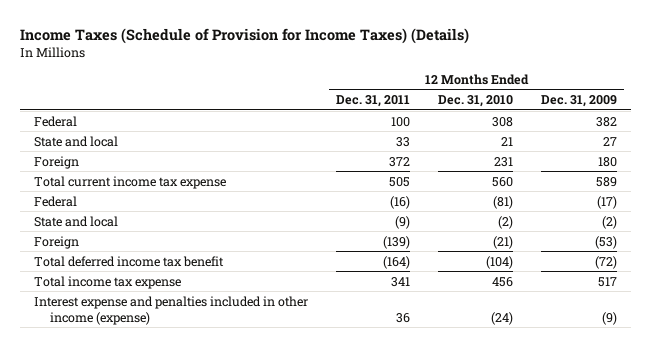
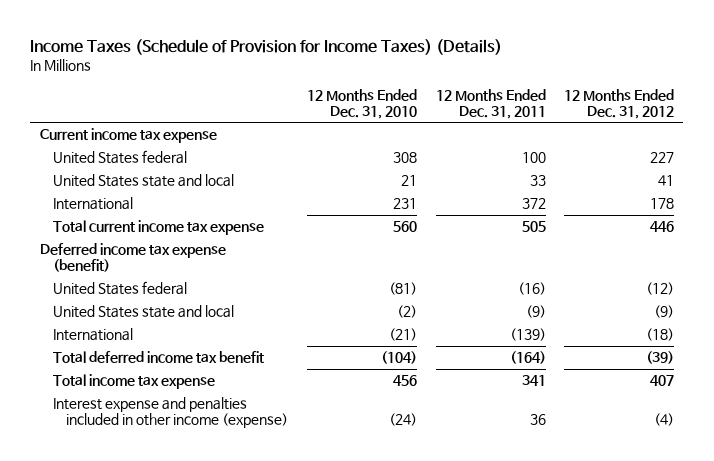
- | 12 Months Ended Dec. 31, 2011 | 12 Months Ended Dec. 31, 2010 | 12 Months Ended Dec. 31, 2009
+ | 12 Months Ended Dec. 31, 2010 | 12 Months Ended Dec. 31, 2011 | 12 Months Ended Dec. 31, 2012
- Federal | 100 | 308 | 382
- State and local | 33 | 21 | 27
- Foreign | 372 | 231 | 180
+ Current income tax expense
+ United States federal | 308 | 100 | 227
+ United States state and local | 21 | 33 | 41
+ International | 231 | 372 | 178
- Federal | (16) | (81) | (17)
- State and local | (9) | (2) | (2)
- Foreign | (139) | (21) | (53)
+ Deferred income tax expense (benefit)
+ United States federal | (81) | (16) | (12)
+ United States state and local | (2) | (9) | (9)
+ International | (21) | (139) | (18)

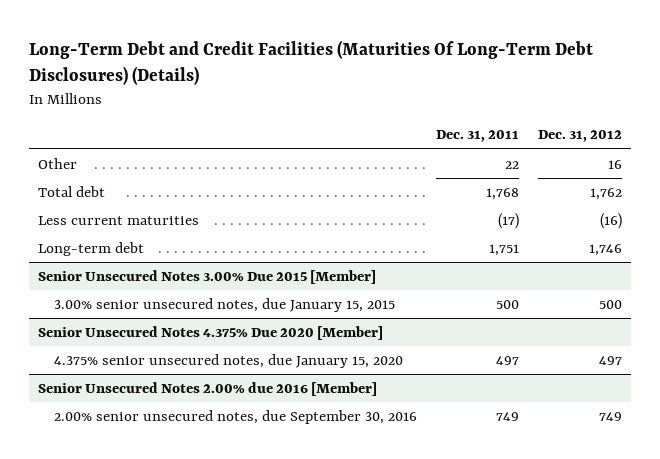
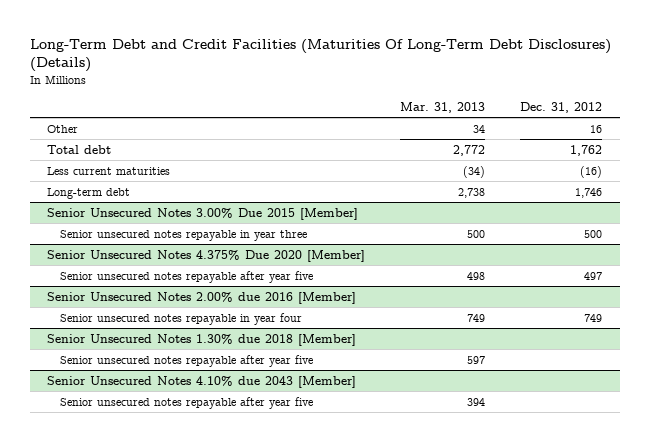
- | Dec. 31, 2011 | Dec. 31, 2012
+ | Mar. 31, 2013 | Dec. 31, 2012
@ Senior Unsecured Notes 3.00% Due 2015 [Member]
- 3.00% senior unsecured notes, due January 15, 2015 | 500 | 500
+ Senior unsecured notes repayable in year three | 500 | 500
@ Senior Unsecured Notes 4.375% Due 2020 [Member]
- 4.375% senior unsecured notes, due January 15, 2020 | 497 | 497
+ Senior unsecured notes repayable after year five | 498 | 497
@ Senior Unsecured Notes 2.00% due 2016 [Member]
- 2.00% senior unsecured notes, due September 30, 2016 | 749 | 749
+ Senior unsecured notes repayable in year four | 749 | 749
+ Senior Unsecured Notes 1.30% due 2018 [Member]
+ Senior unsecured notes repayable after year five | 597 |
+ Senior Unsecured Notes 4.10% due 2043 [Member]
+ Senior unsecured notes repayable after year five | 394 |

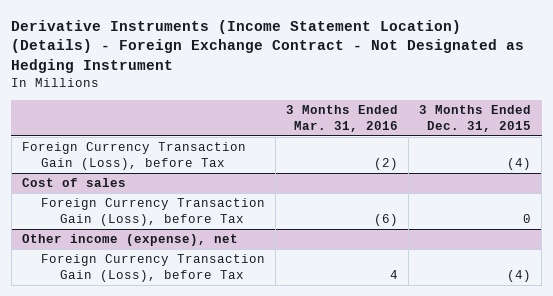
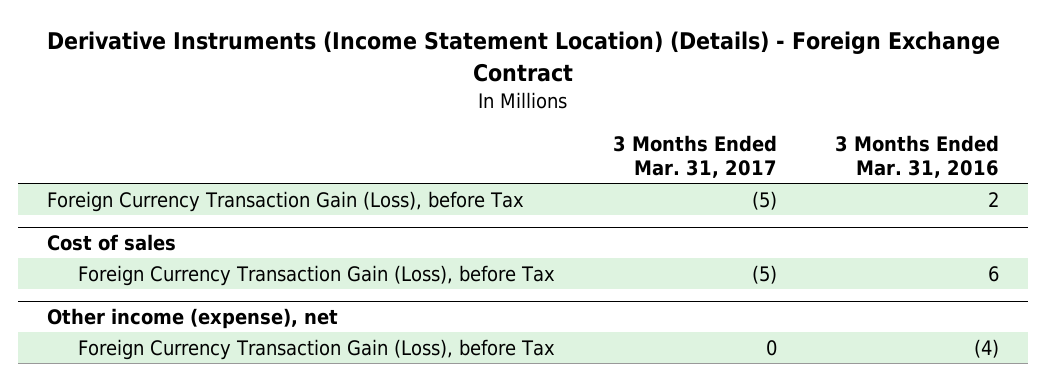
- Derivative Instruments (Income Statement Location) (Details) - Foreign Exchange Contract - Not Designated as Hedging Instrument
+ Derivative Instruments (Income Statement Location) (Details) - Foreign Exchange Contract
- | 3 Months Ended Mar. 31, 2016 | 3 Months Ended Dec. 31, 2015
+ | 3 Months Ended Mar. 31, 2017 | 3 Months Ended Mar. 31, 2016
- Foreign Currency Transaction Gain (Loss), before Tax | (2) | (4)
+ Foreign Currency Transaction Gain (Loss), before Tax | (5) | 2
@ Cost of sales
- Foreign Currency Transaction Gain (Loss), before Tax | (6) | 0
+ Foreign Currency Transaction Gain (Loss), before Tax | (5) | 6
@ Other income (expense), net
- Foreign Currency Transaction Gain (Loss), before Tax | 4 | (4)
+ Foreign Currency Transaction Gain (Loss), before Tax | 0 | (4)

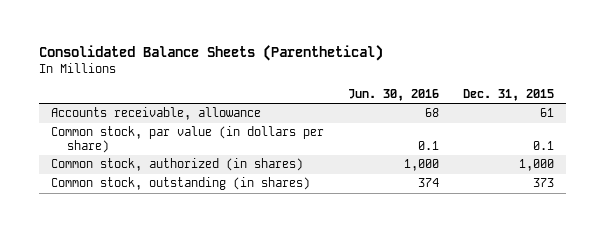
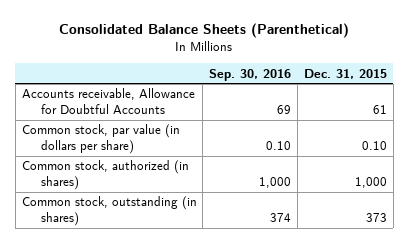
- | Jun. 30, 2016 | Dec. 31, 2015
+ | Sep. 30, 2016 | Dec. 31, 2015
- Accounts receivable, allowance | 68 | 61
- Common stock, par value (in dollars per share) | 0.1 | 0.1
+ Accounts receivable, Allowance for Doubtful Accounts | 69 | 61
+ Common stock, par value (in dollars per share) | 0.10 | 0.10

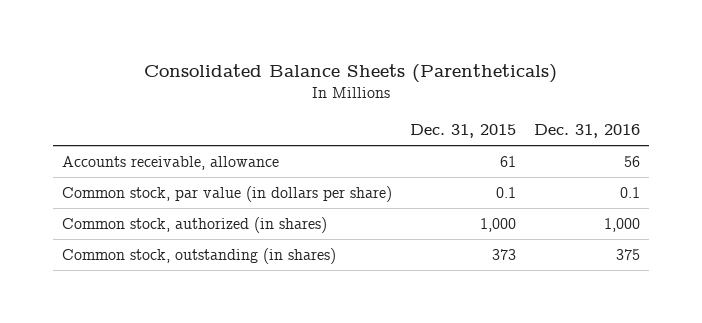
- Consolidated Balance Sheets (Parenthetical)
+ Consolidated Balance Sheets (Parentheticals)
- | Sep. 30, 2016 | Dec. 31, 2015
+ | Dec. 31, 2015 | Dec. 31, 2016
- Accounts receivable, Allowance for Doubtful Accounts | 69 | 61
- Common stock, par value (in dollars per share) | 0.10 | 0.10
+ Accounts receivable, allowance | 61 | 56
+ Common stock, par value (in dollars per share) | 0.1 | 0.1

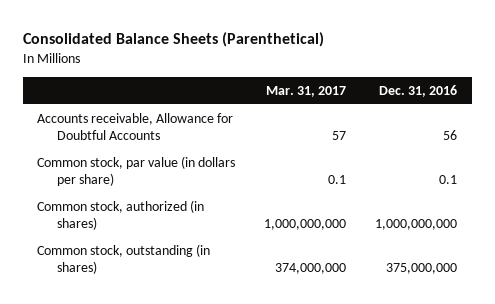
- Consolidated Balance Sheets (Parentheticals)
+ Consolidated Balance Sheets (Parenthetical)
- | Dec. 31, 2015 | Dec. 31, 2016
+ | Mar. 31, 2017 | Dec. 31, 2016
- Accounts receivable, allowance | 61 | 56
+ Accounts receivable, Allowance for Doubtful Accounts | 57 | 56
- Common stock, authorized (in shares) | 1,000 | 1,000
- Common stock, outstanding (in shares) | 373 | 375
+ Common stock, authorized (in shares) | 1,000,000,000 | 1,000,000,000
+ Common stock, outstanding (in shares) | 374,000,000 | 375,000,000

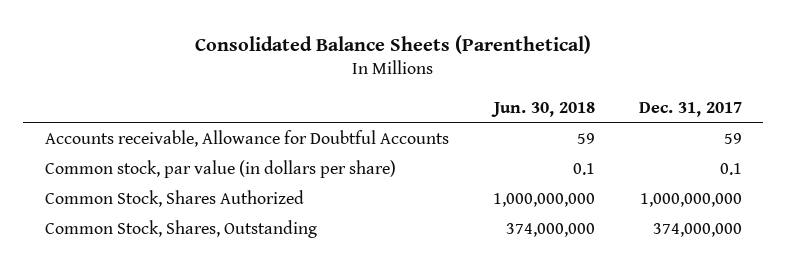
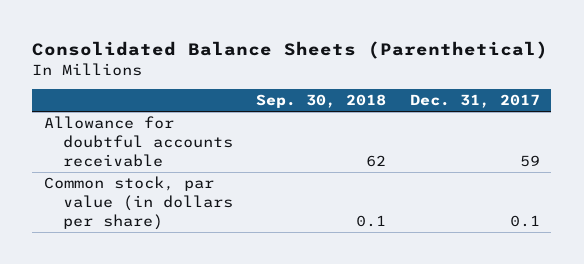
- | Jun. 30, 2018 | Dec. 31, 2017
+ | Sep. 30, 2018 | Dec. 31, 2017
- Accounts receivable, Allowance for Doubtful Accounts | 59 | 59
+ Allowance for doubtful accounts receivable | 62 | 59
- Common Stock, Shares Authorized | 1,000,000,000 | 1,000,000,000
- Common Stock, Shares, Outstanding | 374,000,000 | 374,000,000

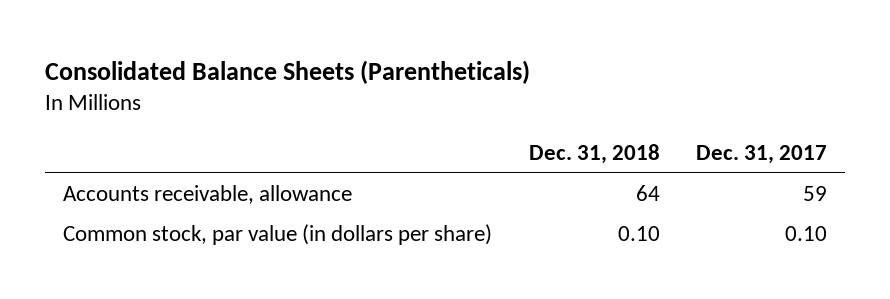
- Consolidated Balance Sheets (Parenthetical)
+ Consolidated Balance Sheets (Parentheticals)
- | Sep. 30, 2018 | Dec. 31, 2017
+ | Dec. 31, 2018 | Dec. 31, 2017
- Allowance for doubtful accounts receivable | 62 | 59
- Common stock, par value (in dollars per share) | 0.1 | 0.1
+ Accounts receivable, allowance | 64 | 59
+ Common stock, par value (in dollars per share) | 0.10 | 0.10

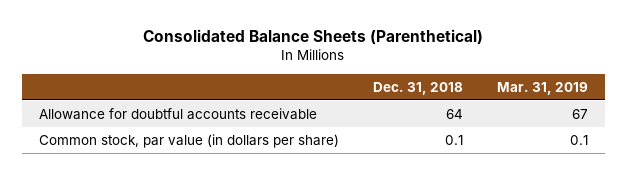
- Consolidated Balance Sheets (Parentheticals)
+ Consolidated Balance Sheets (Parenthetical)
- | Dec. 31, 2018 | Dec. 31, 2017
+ | Dec. 31, 2018 | Mar. 31, 2019
- Accounts receivable, allowance | 64 | 59
- Common stock, par value (in dollars per share) | 0.10 | 0.10
+ Allowance for doubtful accounts receivable | 64 | 67
+ Common stock, par value (in dollars per share) | 0.1 | 0.1

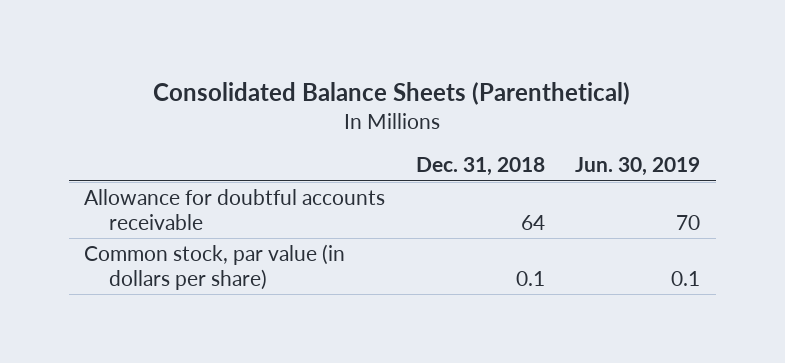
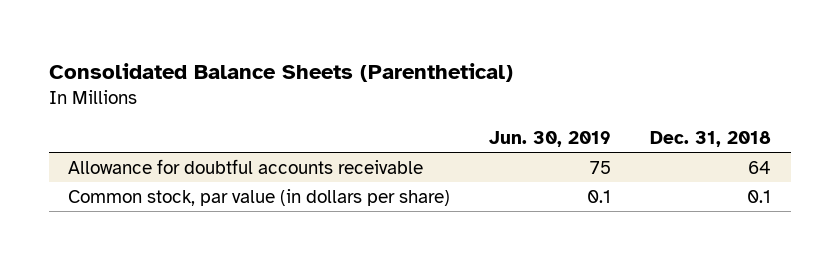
- | Dec. 31, 2018 | Jun. 30, 2019
+ | Jun. 30, 2019 | Dec. 31, 2018
- Allowance for doubtful accounts receivable | 64 | 70
+ Allowance for doubtful accounts receivable | 75 | 64

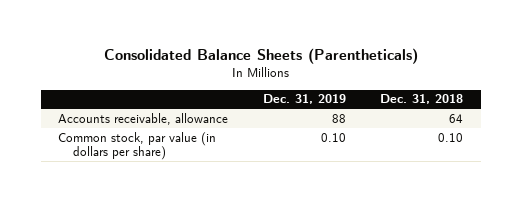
- Consolidated Balance Sheets (Parenthetical)
+ Consolidated Balance Sheets (Parentheticals)
- | Jun. 30, 2019 | Dec. 31, 2018
+ | Dec. 31, 2019 | Dec. 31, 2018
- Allowance for doubtful accounts receivable | 75 | 64
- Common stock, par value (in dollars per share) | 0.1 | 0.1
+ Accounts receivable, allowance | 88 | 64
+ Common stock, par value (in dollars per share) | 0.10 | 0.10

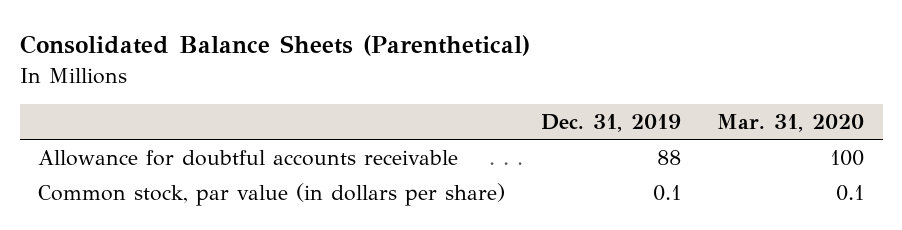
- Consolidated Balance Sheets (Parentheticals)
+ Consolidated Balance Sheets (Parenthetical)
- | Dec. 31, 2019 | Dec. 31, 2018
+ | Dec. 31, 2019 | Mar. 31, 2020
- Accounts receivable, allowance | 88 | 64
- Common stock, par value (in dollars per share) | 0.10 | 0.10
+ Allowance for doubtful accounts receivable | 88 | 100
+ Common stock, par value (in dollars per share) | 0.1 | 0.1

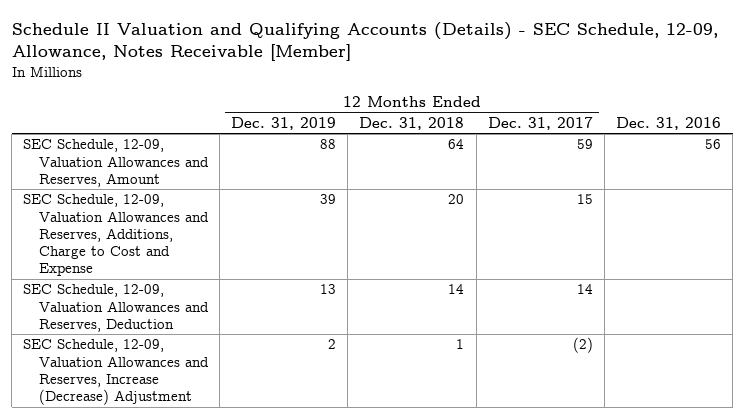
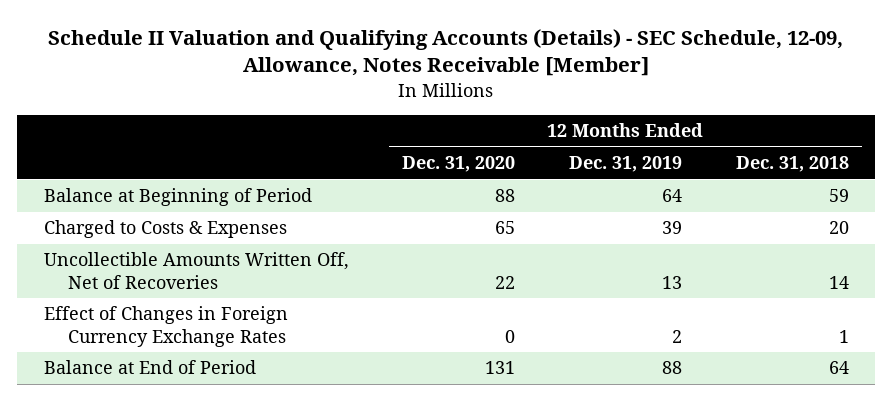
- | 12 Months Ended Dec. 31, 2019 | 12 Months Ended Dec. 31, 2018 | 12 Months Ended Dec. 31, 2017 | Dec. 31, 2016
+ | 12 Months Ended Dec. 31, 2020 | 12 Months Ended Dec. 31, 2019 | 12 Months Ended Dec. 31, 2018
- SEC Schedule, 12-09, Valuation Allowances and Reserves, Amount | 88 | 64 | 59 | 56
- SEC Schedule, 12-09, Valuation Allowances and Reserves, Additions, Charge to Cost and Expense | 39 | 20 | 15 |
- SEC Schedule, 12-09, Valuation Allowances and Reserves, Deduction | 13 | 14 | 14 |
- SEC Schedule, 12-09, Valuation Allowances and Reserves, Increase (Decrease) Adjustment | 2 | 1 | (2) |
+ Balance at Beginning of Period | 88 | 64 | 59
+ Charged to Costs & Expenses | 65 | 39 | 20
+ Uncollectible Amounts Written Off, Net of Recoveries | 22 | 13 | 14
+ Effect of Changes in Foreign Currency Exchange Rates | 0 | 2 | 1
+ Balance at End of Period | 131 | 88 | 64

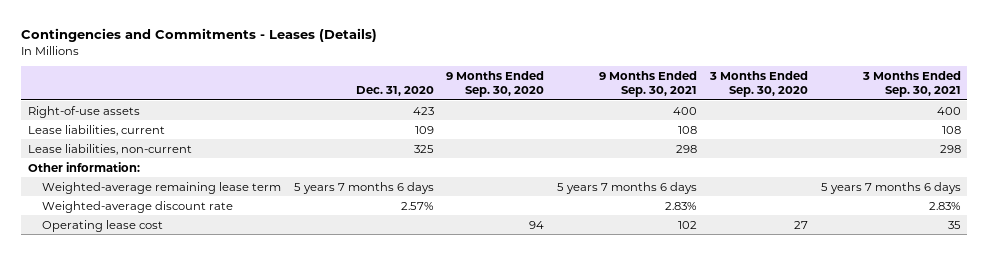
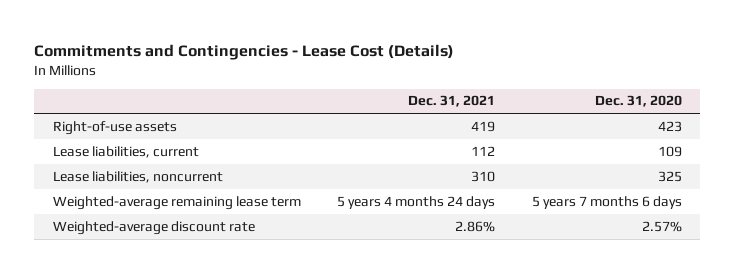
- Contingencies and Commitments - Leases (Details)
+ Commitments and Contingencies - Lease Cost (Details)
- | Dec. 31, 2020 | 9 Months Ended Sep. 30, 2020 | 9 Months Ended Sep. 30, 2021 | 3 Months Ended Sep. 30, 2020 | 3 Months Ended Sep. 30, 2021
+ | Dec. 31, 2021 | Dec. 31, 2020
- Lease liabilities, non-current | 325 | | 298 | | 298
- Other information:
+ Lease liabilities, noncurrent | 310 | 325
- Operating lease cost | | 94 | 102 | 27 | 35

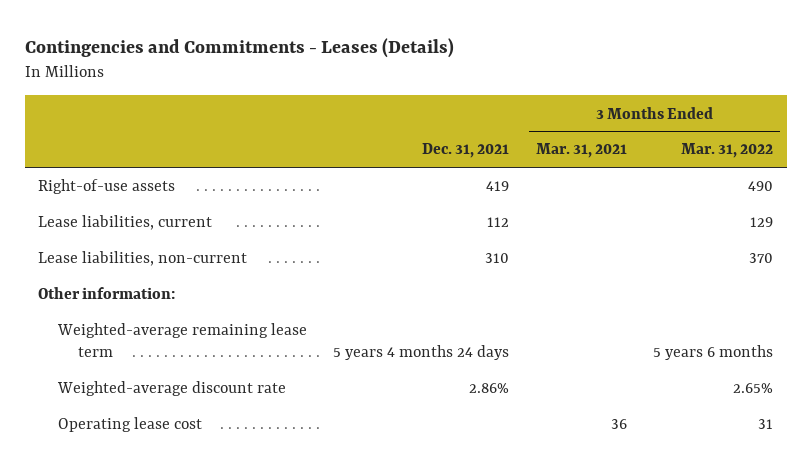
- Commitments and Contingencies - Lease Cost (Details)
+ Contingencies and Commitments - Leases (Details)
- | Dec. 31, 2021 | Dec. 31, 2020
+ | Dec. 31, 2021 | 3 Months Ended Mar. 31, 2021 | 3 Months Ended Mar. 31, 2022
- Lease liabilities, noncurrent | 310 | 325
+ Lease liabilities, non-current | 310 | | 370
+ Other information:
+ Operating lease cost | | 36 | 31

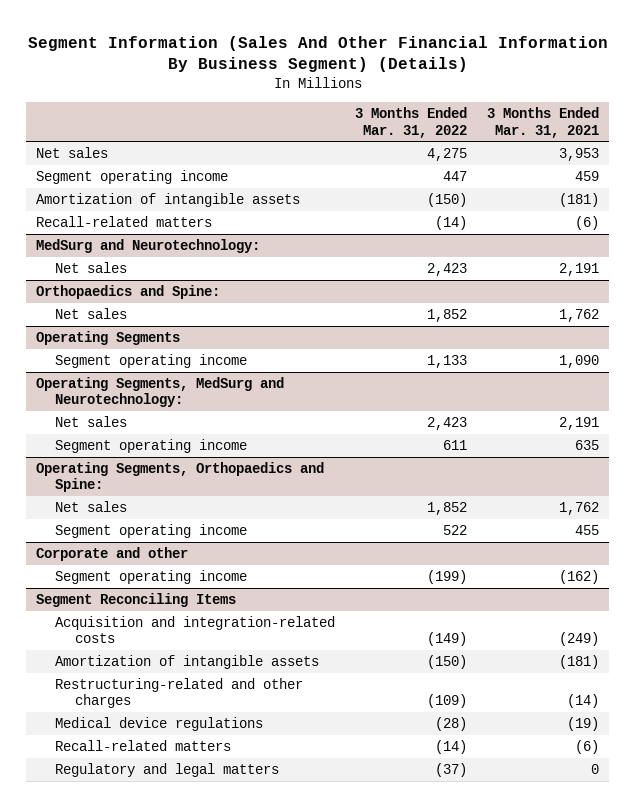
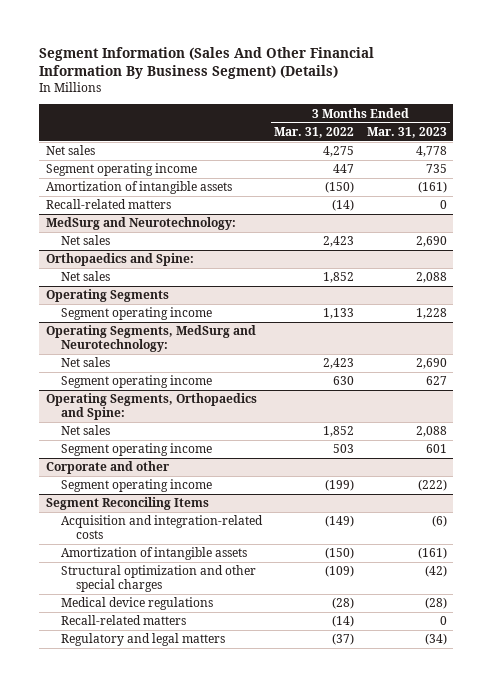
- | 3 Months Ended Mar. 31, 2022 | 3 Months Ended Mar. 31, 2021
+ | 3 Months Ended Mar. 31, 2022 | 3 Months Ended Mar. 31, 2023
@ Operating Segments, MedSurg and Neurotechnology:
- Segment operating income | 611 | 635
+ Segment operating income | 630 | 627
@ Operating Segments, Orthopaedics and Spine:
- Segment operating income | 522 | 455
+ Segment operating income | 503 | 601
@ Segment Reconciling Items
- Restructuring-related and other charges | (109) | (14)
+ Structural optimization and other special charges | (109) | (42)

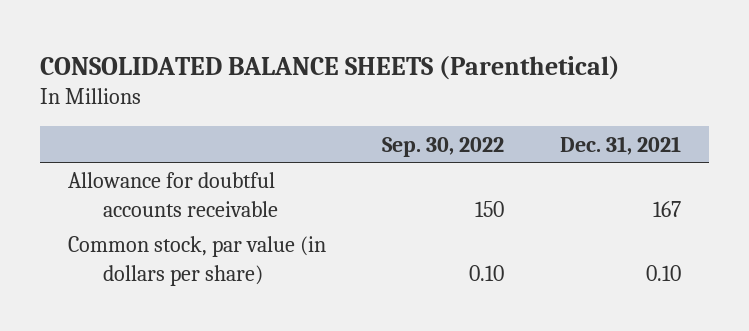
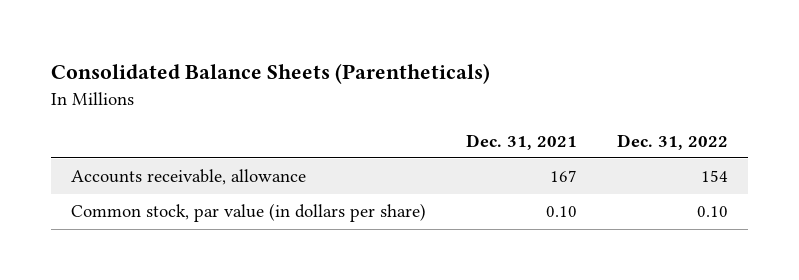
- CONSOLIDATED BALANCE SHEETS (Parenthetical)
+ Consolidated Balance Sheets (Parentheticals)
- | Sep. 30, 2022 | Dec. 31, 2021
+ | Dec. 31, 2021 | Dec. 31, 2022
- Allowance for doubtful accounts receivable | 150 | 167
+ Accounts receivable, allowance | 167 | 154

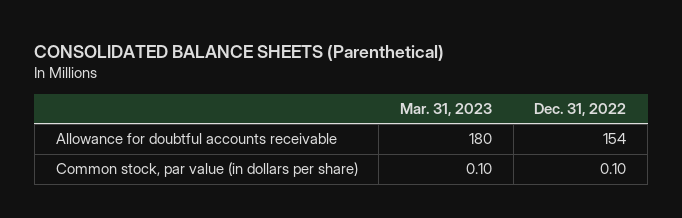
- Consolidated Balance Sheets (Parentheticals)
+ CONSOLIDATED BALANCE SHEETS (Parenthetical)
- | Dec. 31, 2021 | Dec. 31, 2022
+ | Mar. 31, 2023 | Dec. 31, 2022
- Accounts receivable, allowance | 167 | 154
+ Allowance for doubtful accounts receivable | 180 | 154

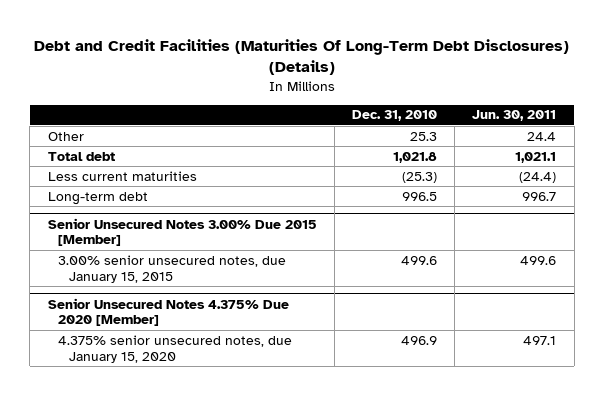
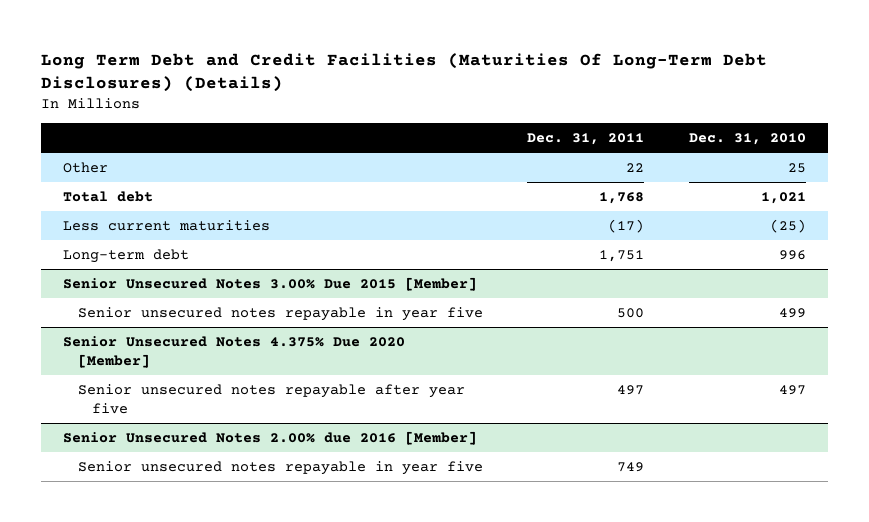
- Debt and Credit Facilities (Maturities Of Long-Term Debt Disclosures) (Details)
+ Long Term Debt and Credit Facilities (Maturities Of Long-Term Debt Disclosures) (Details)
- | Dec. 31, 2010 | Jun. 30, 2011
+ | Dec. 31, 2011 | Dec. 31, 2010
- Other | 25.3 | 24.4
- Total debt | 1,021.8 | 1,021.1
- Less current maturities | (25.3) | (24.4)
- Long-term debt | 996.5 | 996.7
+ Other | 22 | 25
+ Total debt | 1,768 | 1,021
+ Less current maturities | (17) | (25)
+ Long-term debt | 1,751 | 996
@ Senior Unsecured Notes 3.00% Due 2015 [Member]
- 3.00% senior unsecured notes, due January 15, 2015 | 499.6 | 499.6
+ Senior unsecured notes repayable in year five | 500 | 499
@ Senior Unsecured Notes 4.375% Due 2020 [Member]
- 4.375% senior unsecured notes, due January 15, 2020 | 496.9 | 497.1
+ Senior unsecured notes repayable after year five | 497 | 497
+ Senior Unsecured Notes 2.00% due 2016 [Member]
+ Senior unsecured notes repayable in year five | 749 |

